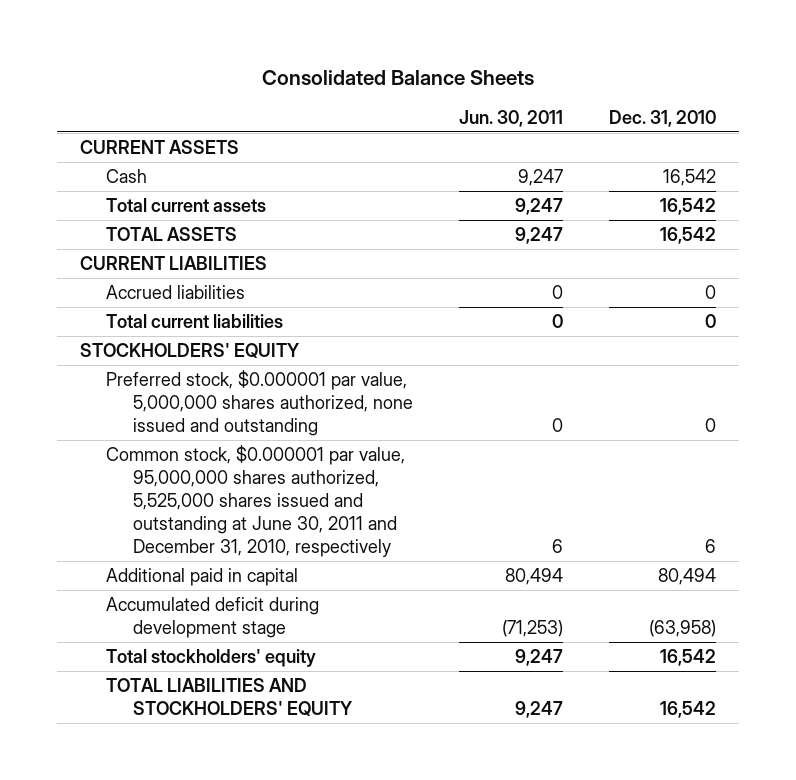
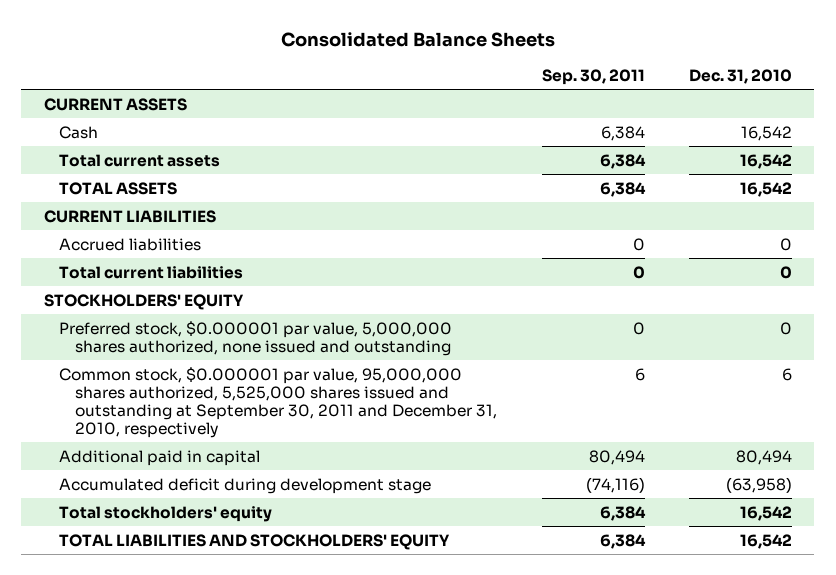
- | Jun. 30, 2011 | Dec. 31, 2010
+ | Sep. 30, 2011 | Dec. 31, 2010
- Common stock, $0.000001 par value, 95,000,000 shares authorized, 5,525,000 shares issued and outstanding at June 30, 2011 and December 31, 2010, respectively | 6 | 6
+ Common stock, $0.000001 par value, 95,000,000 shares authorized, 5,525,000 shares issued and outstanding at September 30, 2011 and December 31, 2010, respectively | 6 | 6

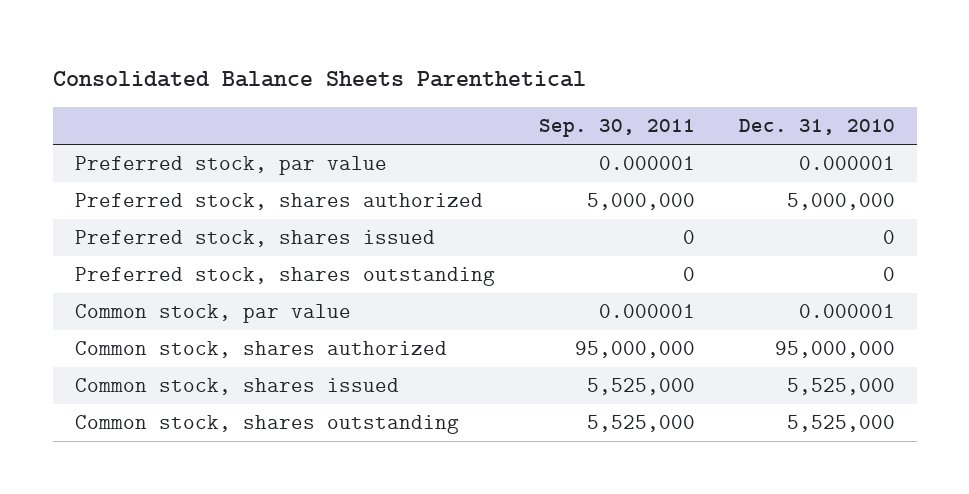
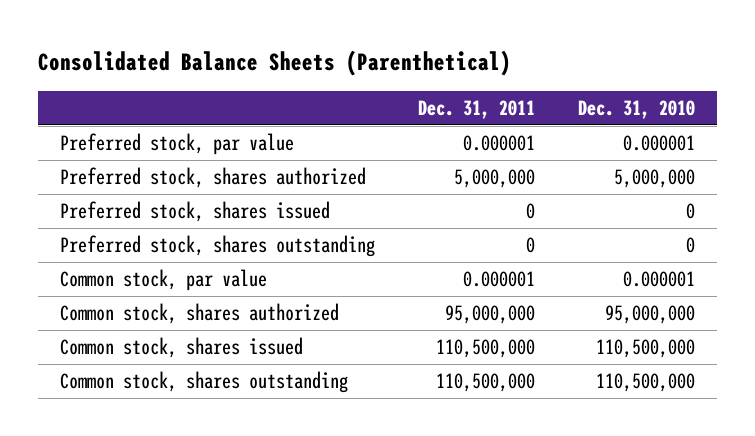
- Consolidated Balance Sheets Parenthetical
+ Consolidated Balance Sheets (Parenthetical)
- | Sep. 30, 2011 | Dec. 31, 2010
+ | Dec. 31, 2011 | Dec. 31, 2010
- Common stock, shares issued | 5,525,000 | 5,525,000
- Common stock, shares outstanding | 5,525,000 | 5,525,000
+ Common stock, shares issued | 110,500,000 | 110,500,000
+ Common stock, shares outstanding | 110,500,000 | 110,500,000

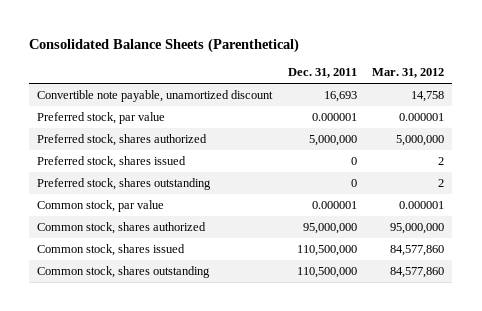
- | Dec. 31, 2011 | Dec. 31, 2010
+ | Dec. 31, 2011 | Mar. 31, 2012
+ Convertible note payable, unamortized discount | 16,693 | 14,758

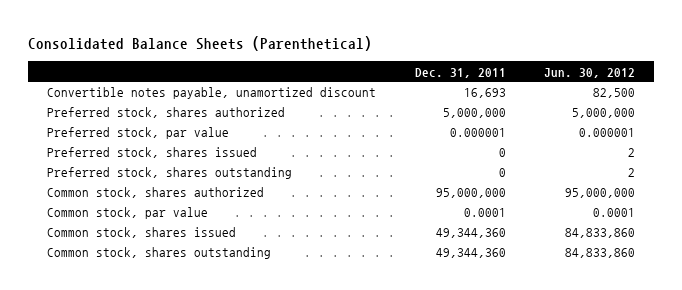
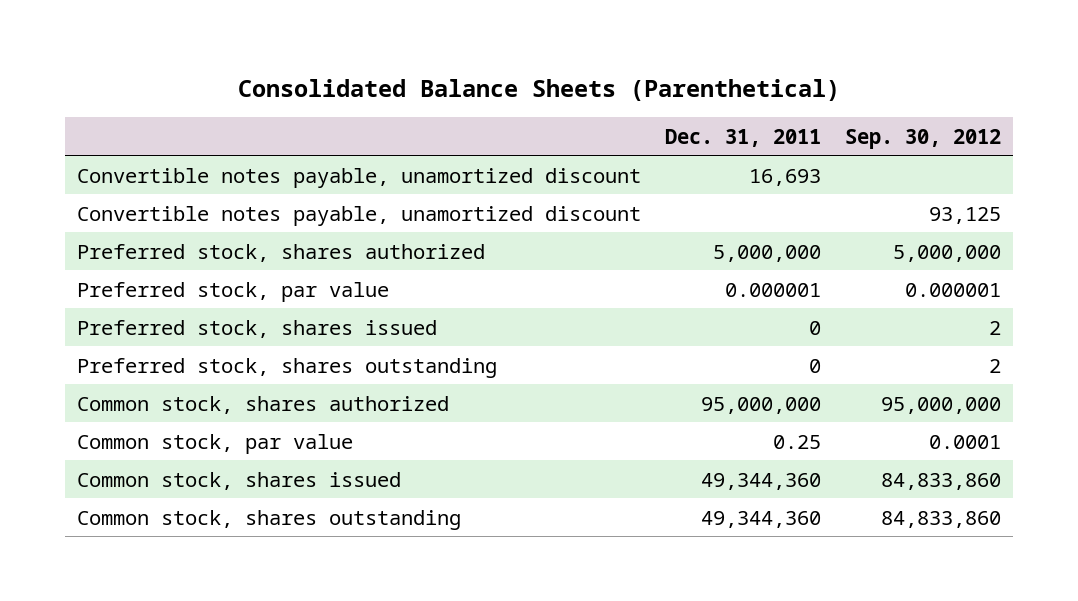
- | Dec. 31, 2011 | Jun. 30, 2012
+ | Dec. 31, 2011 | Sep. 30, 2012
+ Convertible notes payable, unamortized discount | | 93,125
- Common stock, par value | 0.0001 | 0.0001
+ Common stock, par value | 0.25 | 0.0001

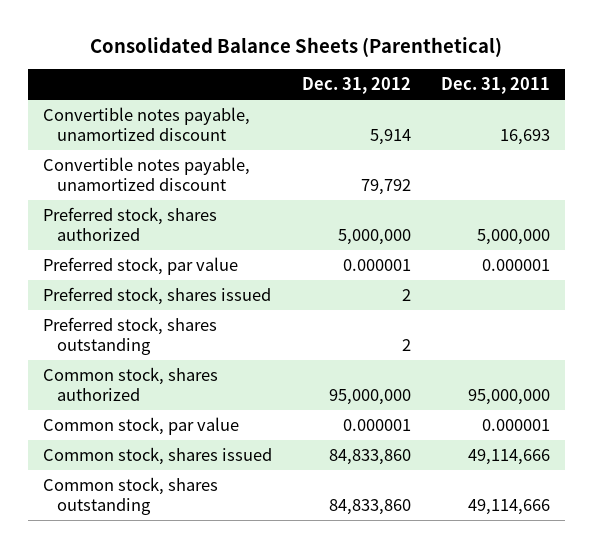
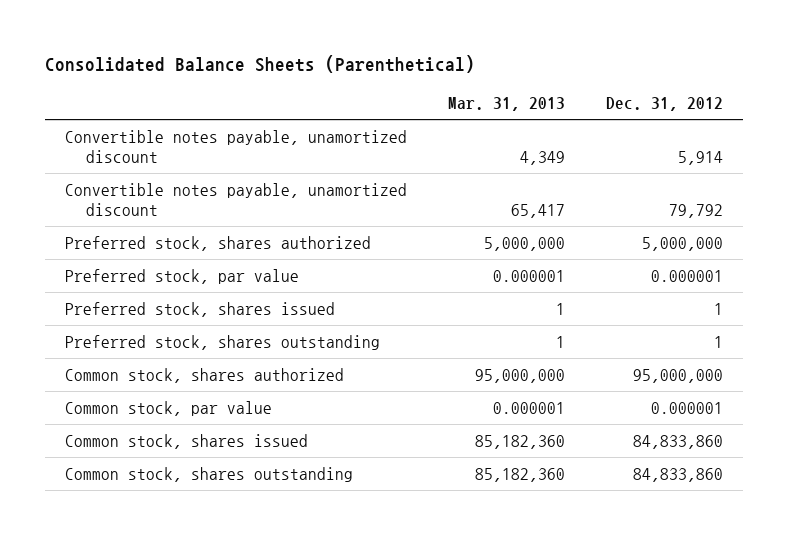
- | Dec. 31, 2012 | Dec. 31, 2011
+ | Mar. 31, 2013 | Dec. 31, 2012
- Preferred stock, shares issued | 2 |
- Preferred stock, shares outstanding | 2 |
+ Preferred stock, shares issued | 1 | 1
+ Preferred stock, shares outstanding | 1 | 1

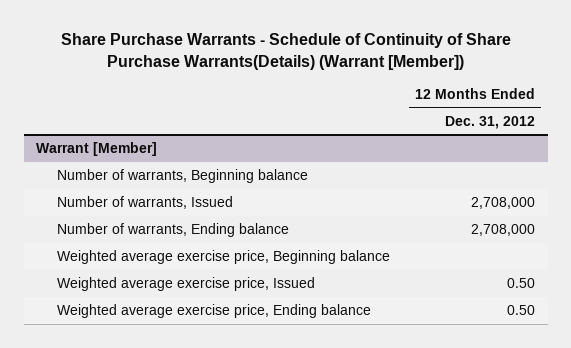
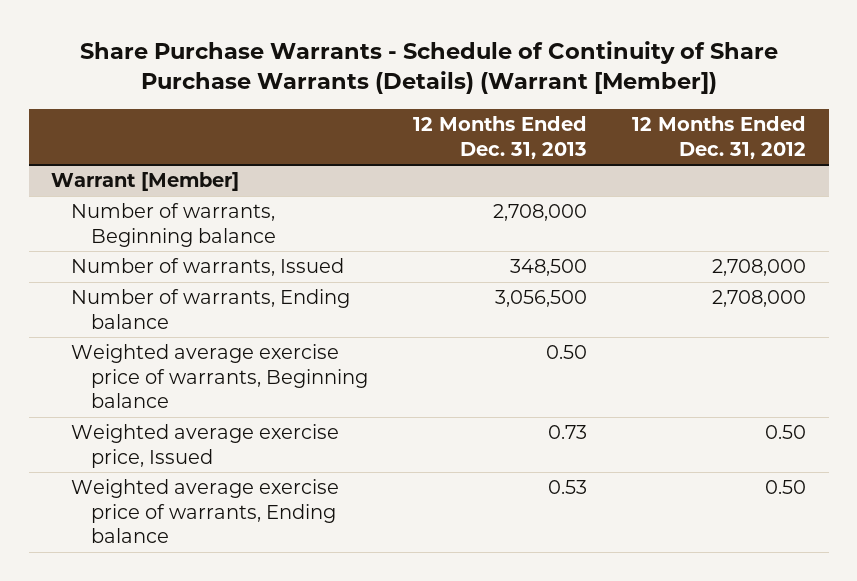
- Share Purchase Warrants - Schedule of Continuity of Share Purchase Warrants(Details) (Warrant [Member])
+ Share Purchase Warrants - Schedule of Continuity of Share Purchase Warrants (Details) (Warrant [Member])
- | 12 Months Ended Dec. 31, 2012
+ | 12 Months Ended Dec. 31, 2013 | 12 Months Ended Dec. 31, 2012
@ Warrant [Member]
- Weighted average exercise price, Beginning balance
+ Weighted average exercise price of warrants, Beginning balance | 0.50 |
- Weighted average exercise price, Ending balance | 0.50
+ Weighted average exercise price of warrants, Ending balance | 0.53 | 0.50

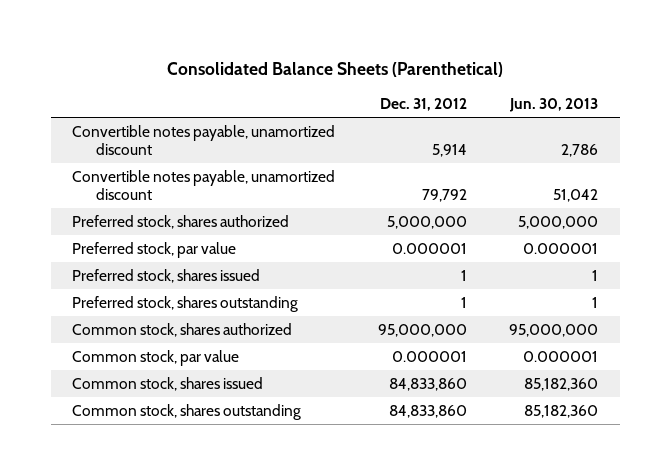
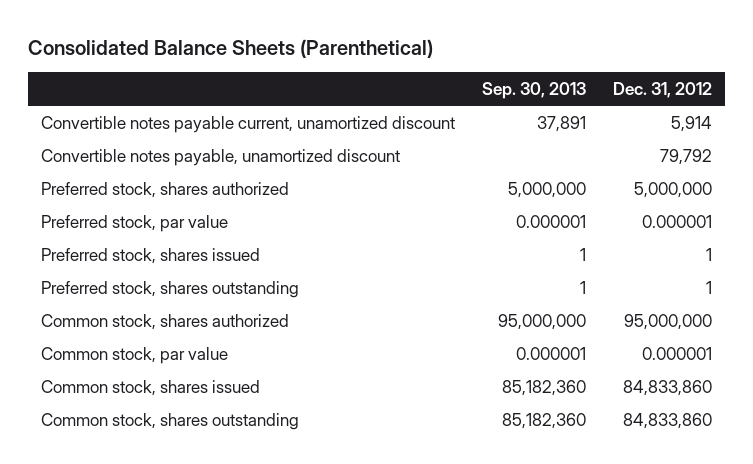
- | Dec. 31, 2012 | Jun. 30, 2013
+ | Sep. 30, 2013 | Dec. 31, 2012
- Convertible notes payable, unamortized discount | 5,914 | 2,786
+ Convertible notes payable current, unamortized discount | 37,891 | 5,914

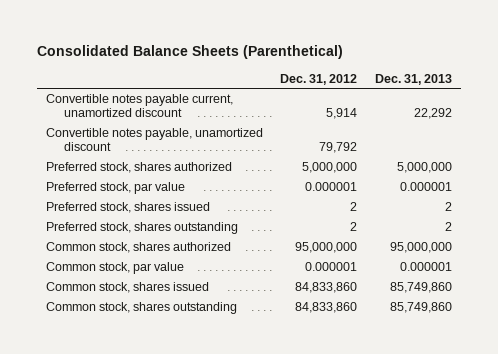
- | Sep. 30, 2013 | Dec. 31, 2012
+ | Dec. 31, 2012 | Dec. 31, 2013
- Preferred stock, shares issued | 1 | 1
- Preferred stock, shares outstanding | 1 | 1
+ Preferred stock, shares issued | 2 | 2
+ Preferred stock, shares outstanding | 2 | 2

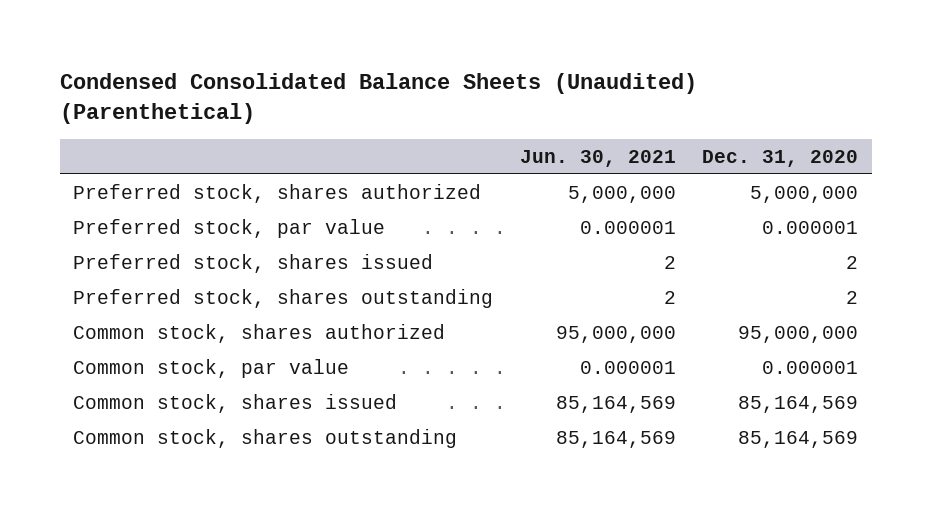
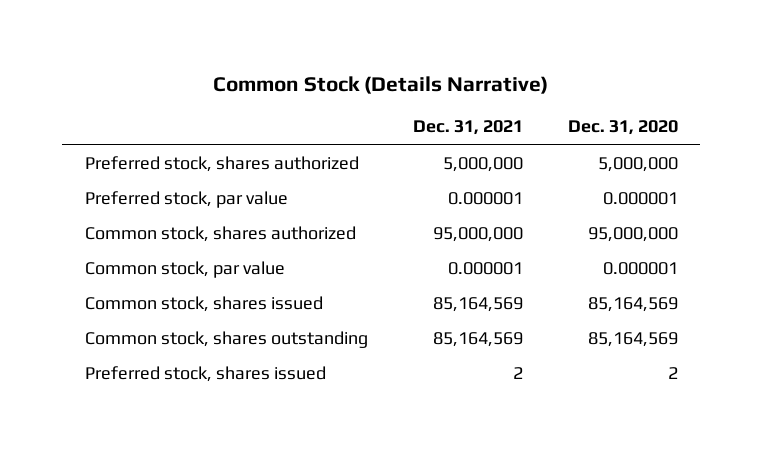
- Condensed Consolidated Balance Sheets (Unaudited) (Parenthetical)
+ Common Stock (Details Narrative)
- | Jun. 30, 2021 | Dec. 31, 2020
+ | Dec. 31, 2021 | Dec. 31, 2020
- Preferred stock, shares outstanding | 2 | 2
moved down: Preferred stock, shares issued | 2 | 2

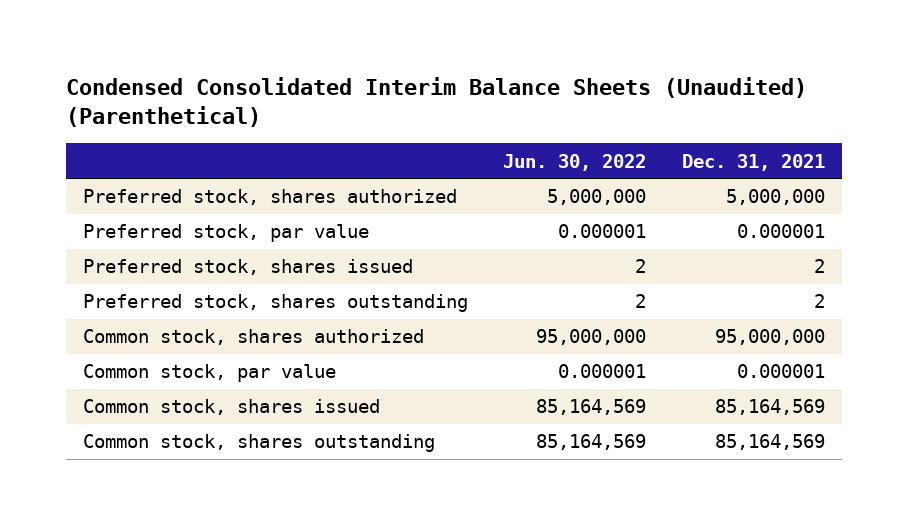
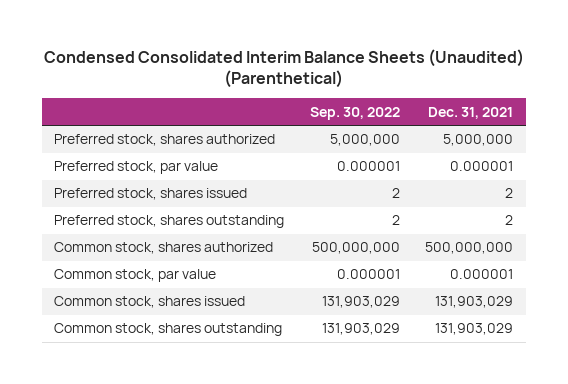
- | Jun. 30, 2022 | Dec. 31, 2021
+ | Sep. 30, 2022 | Dec. 31, 2021
- Common stock, shares authorized | 95,000,000 | 95,000,000
+ Common stock, shares authorized | 500,000,000 | 500,000,000
- Common stock, shares issued | 85,164,569 | 85,164,569
- Common stock, shares outstanding | 85,164,569 | 85,164,569
+ Common stock, shares issued | 131,903,029 | 131,903,029
+ Common stock, shares outstanding | 131,903,029 | 131,903,029

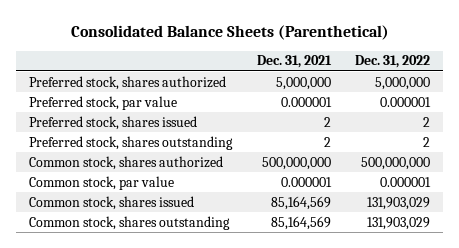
- Condensed Consolidated Interim Balance Sheets (Unaudited) (Parenthetical)
+ Consolidated Balance Sheets (Parenthetical)
- | Sep. 30, 2022 | Dec. 31, 2021
+ | Dec. 31, 2021 | Dec. 31, 2022
- Common stock, shares issued | 131,903,029 | 131,903,029
- Common stock, shares outstanding | 131,903,029 | 131,903,029
+ Common stock, shares issued | 85,164,569 | 131,903,029
+ Common stock, shares outstanding | 85,164,569 | 131,903,029

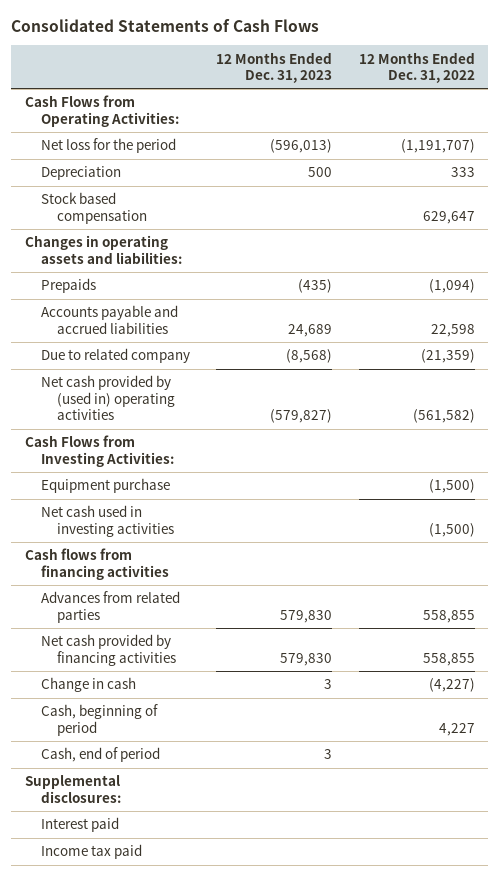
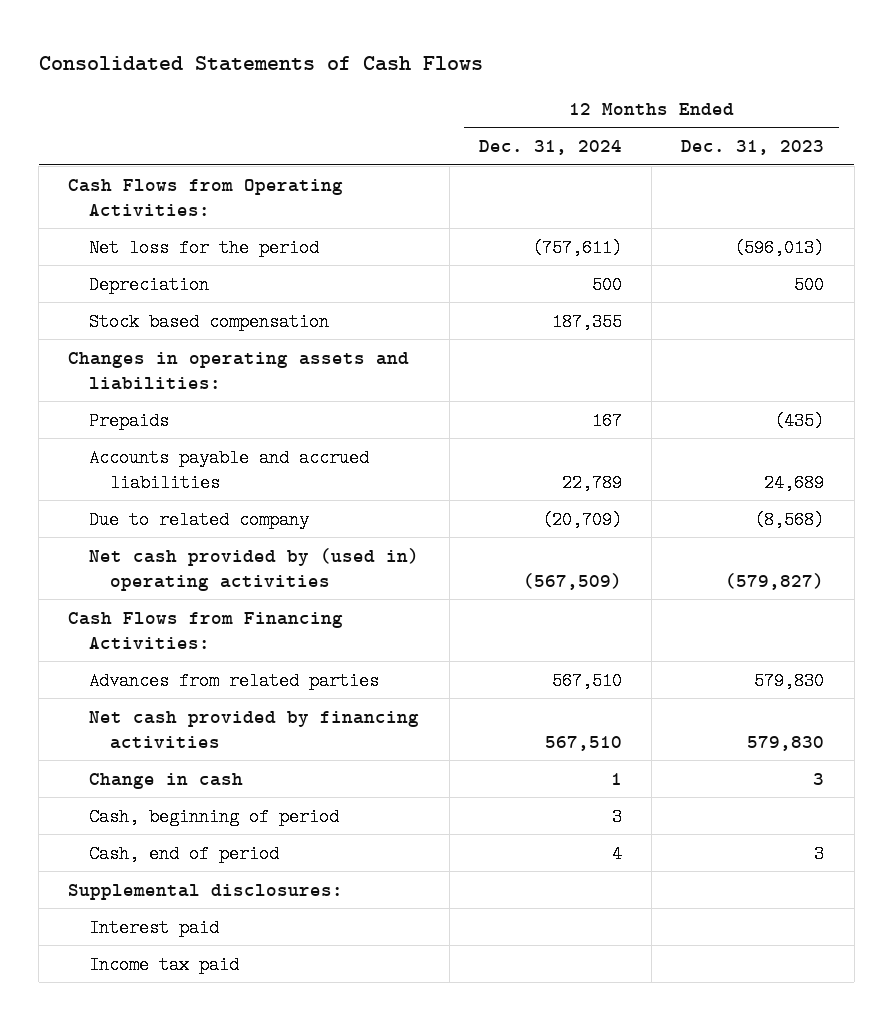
- | 12 Months Ended Dec. 31, 2023 | 12 Months Ended Dec. 31, 2022
+ | 12 Months Ended Dec. 31, 2024 | 12 Months Ended Dec. 31, 2023
- Cash Flows from Investing Activities:
- Equipment purchase | | (1,500)
- Net cash used in investing activities | | (1,500)
- Cash flows from financing activities
+ Cash Flows from Financing Activities:

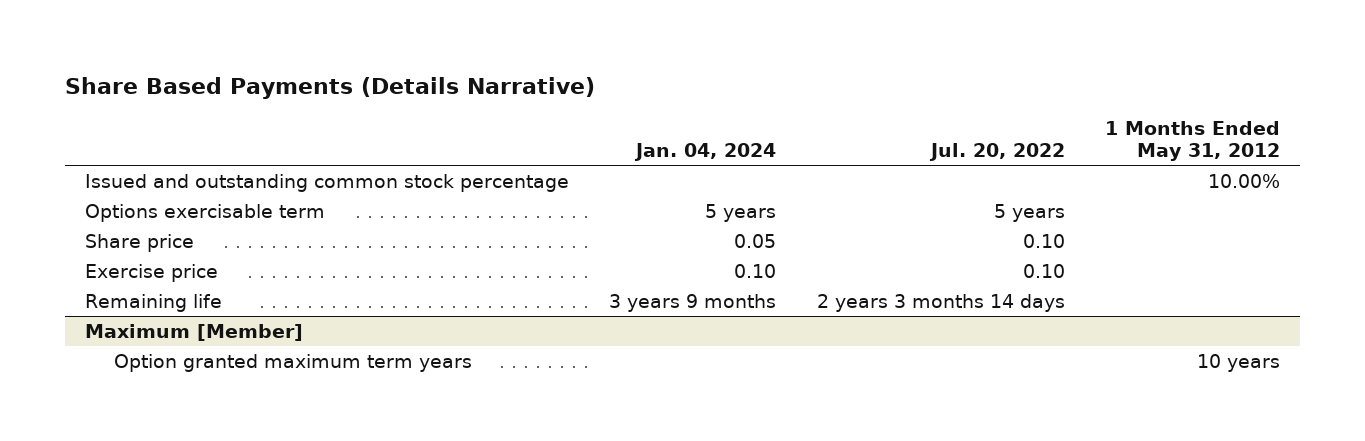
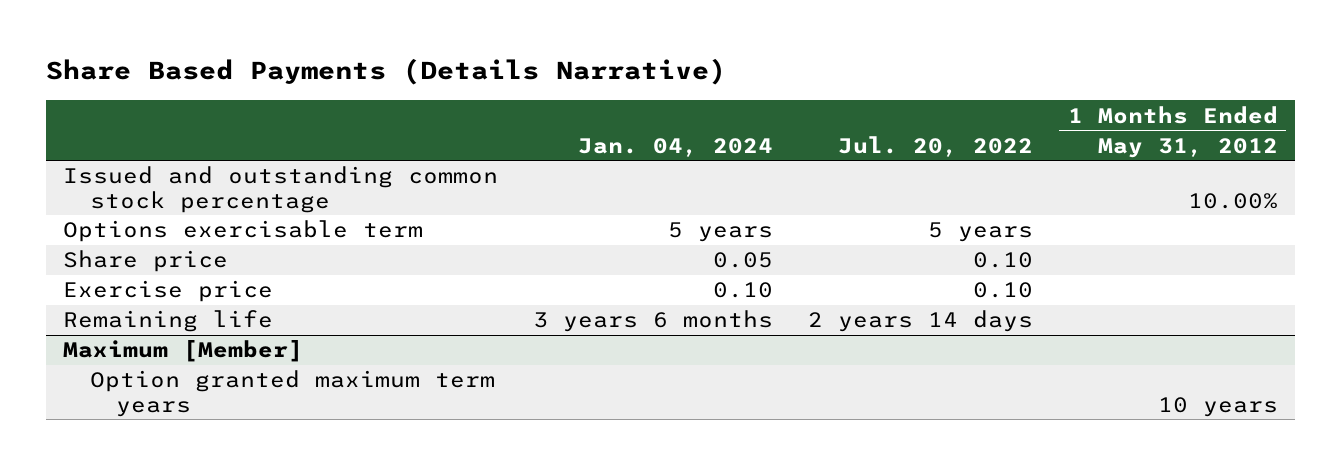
- Remaining life | 3 years 9 months | 2 years 3 months 14 days |
+ Remaining life | 3 years 6 months | 2 years 14 days |

